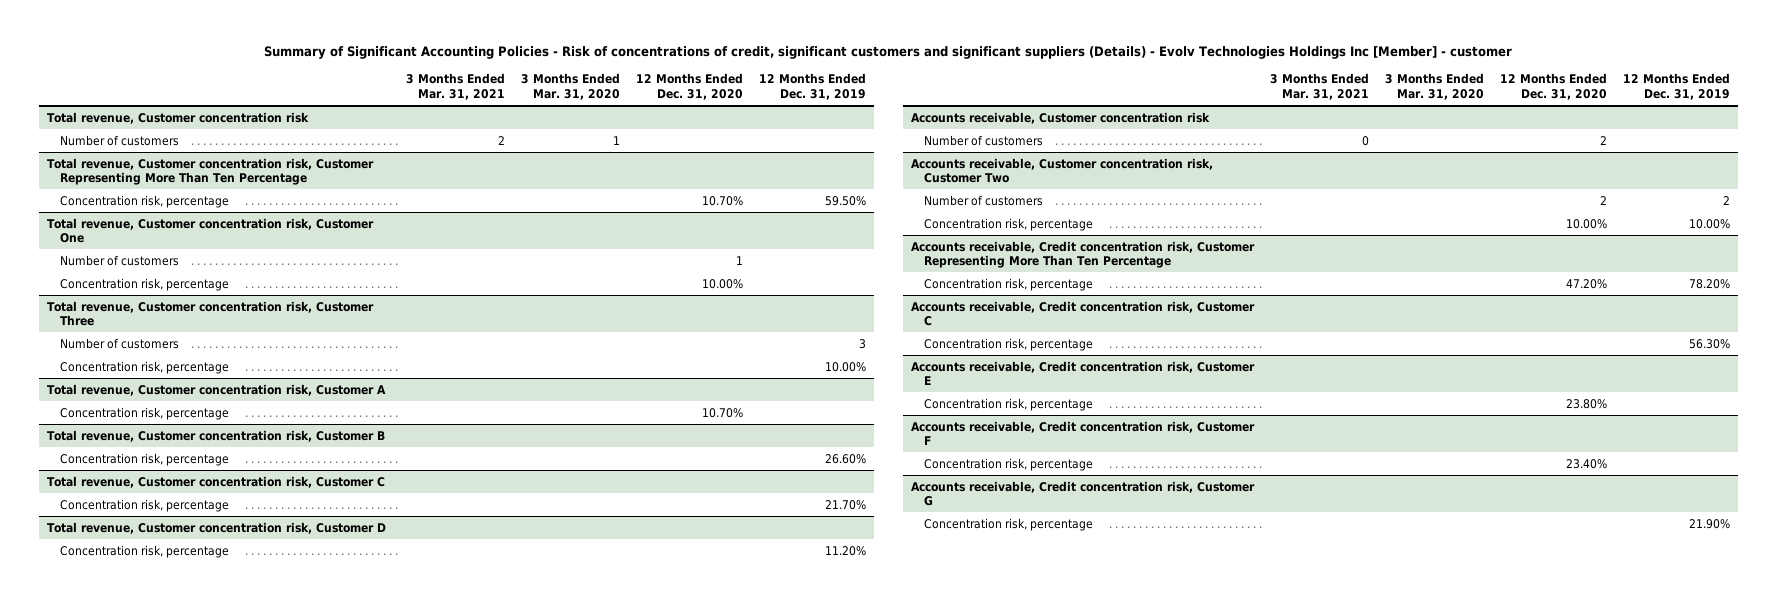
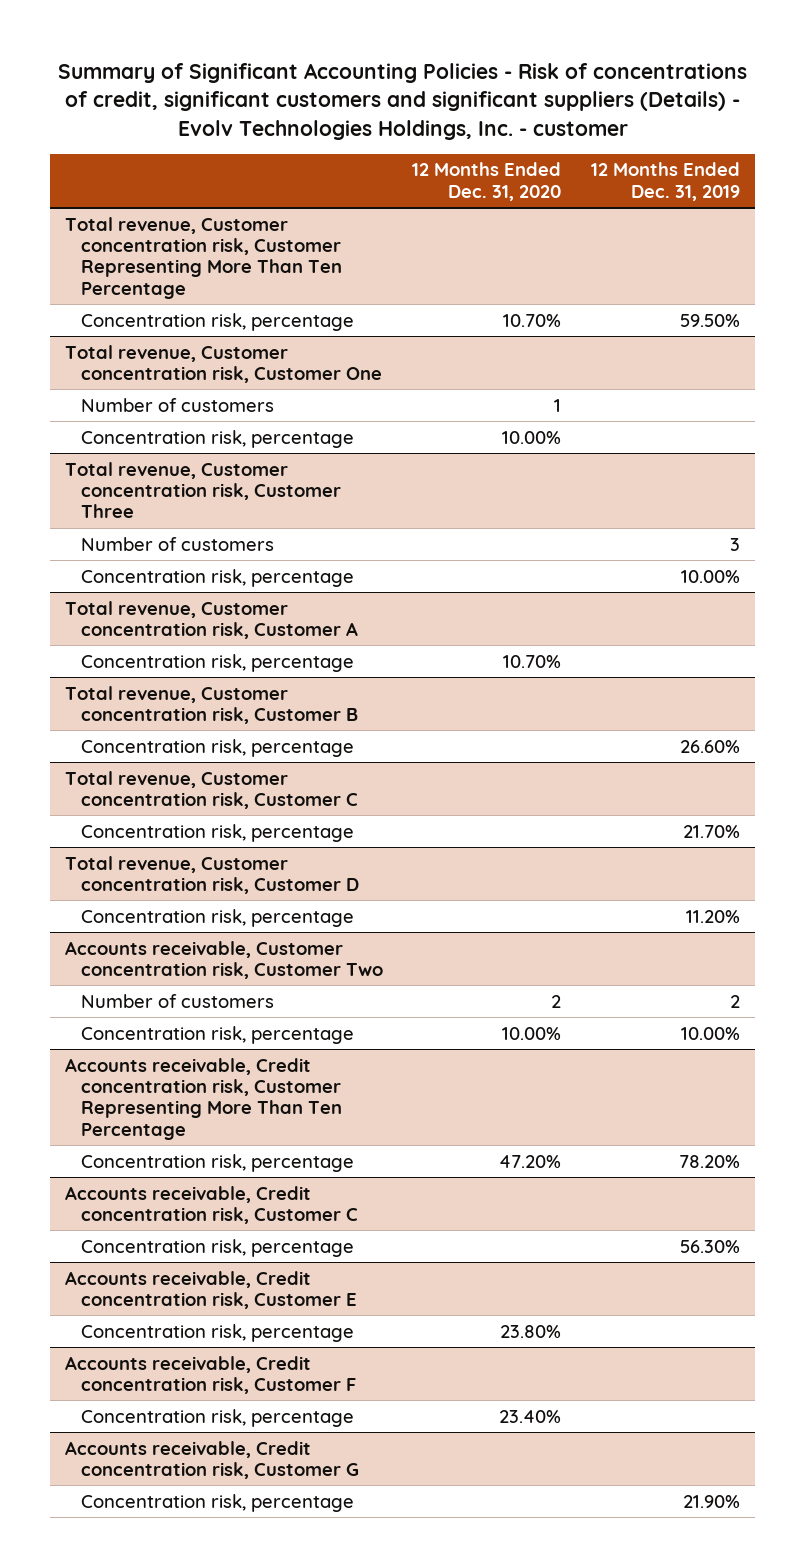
- Summary of Significant Accounting Policies - Risk of concentrations of credit, significant customers and significant suppliers (Details) - Evolv Technologies Holdings Inc [Member] - customer
+ Summary of Significant Accounting Policies - Risk of concentrations of credit, significant customers and significant suppliers (Details) - Evolv Technologies Holdings, Inc. - customer
- | 3 Months Ended Mar. 31, 2021 | 3 Months Ended Mar. 31, 2020 | 12 Months Ended Dec. 31, 2020 | 12 Months Ended Dec. 31, 2019
+ | 12 Months Ended Dec. 31, 2020 | 12 Months Ended Dec. 31, 2019
- Total revenue, Customer concentration risk
- Number of customers | 2 | 1 | |
- Accounts receivable, Customer concentration risk
- Number of customers | 0 | | 2 |

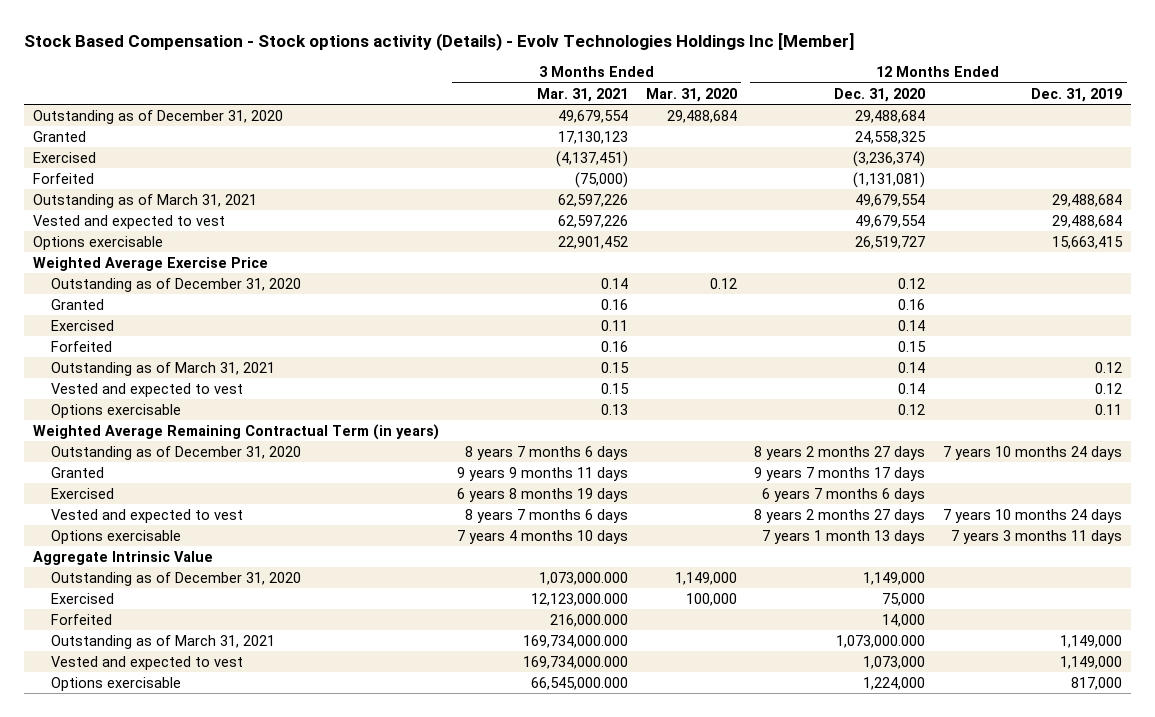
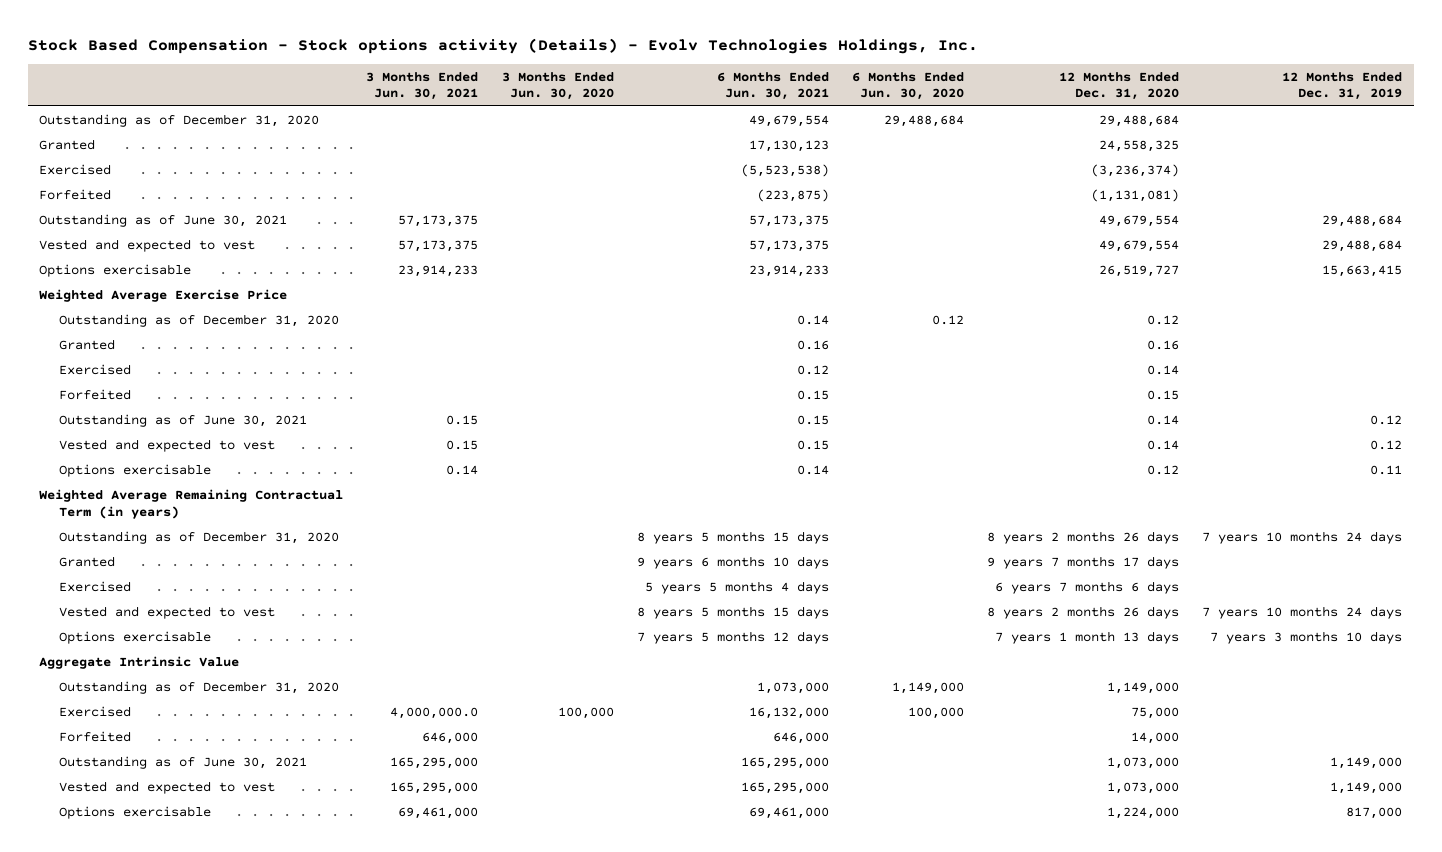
- Stock Based Compensation - Stock options activity (Details) - Evolv Technologies Holdings Inc [Member]
+ Stock Based Compensation - Stock options activity (Details) - Evolv Technologies Holdings, Inc.
- | 3 Months Ended Mar. 31, 2021 | 3 Months Ended Mar. 31, 2020 | 12 Months Ended Dec. 31, 2020 | 12 Months Ended Dec. 31, 2019
+ | 3 Months Ended Jun. 30, 2021 | 3 Months Ended Jun. 30, 2020 | 6 Months Ended Jun. 30, 2021 | 6 Months Ended Jun. 30, 2020 | 12 Months Ended Dec. 31, 2020 | 12 Months Ended Dec. 31, 2019
- Outstanding as of March 31, 2021 | 62,597,226 | | 49,679,554 | 29,488,684
+ Outstanding as of June 30, 2021 | 57,173,375 | | 57,173,375 | | 49,679,554 | 29,488,684
- Outstanding as of March 31, 2021 | 0.15 | | 0.14 | 0.12
+ Outstanding as of June 30, 2021 | 0.15 | | 0.15 | | 0.14 | 0.12
- Outstanding as of December 31, 2020 | 8 years 7 months 6 days | | 8 years 2 months 27 days | 7 years 10 months 24 days
+ Outstanding as of December 31, 2020 | | | 8 years 5 months 15 days | | 8 years 2 months 26 days | 7 years 10 months 24 days
- Vested and expected to vest | 8 years 7 months 6 days | | 8 years 2 months 27 days | 7 years 10 months 24 days
- Options exercisable | 7 years 4 months 10 days | | 7 years 1 month 13 days | 7 years 3 months 11 days
+ Vested and expected to vest | | | 8 years 5 months 15 days | | 8 years 2 months 26 days | 7 years 10 months 24 days
+ Options exercisable | | | 7 years 5 months 12 days | | 7 years 1 month 13 days | 7 years 3 months 10 days
- Outstanding as of March 31, 2021 | 169,734,000.000 | | 1,073,000.000 | 1,149,000
+ Outstanding as of June 30, 2021 | 165,295,000 | | 165,295,000 | | 1,073,000 | 1,149,000

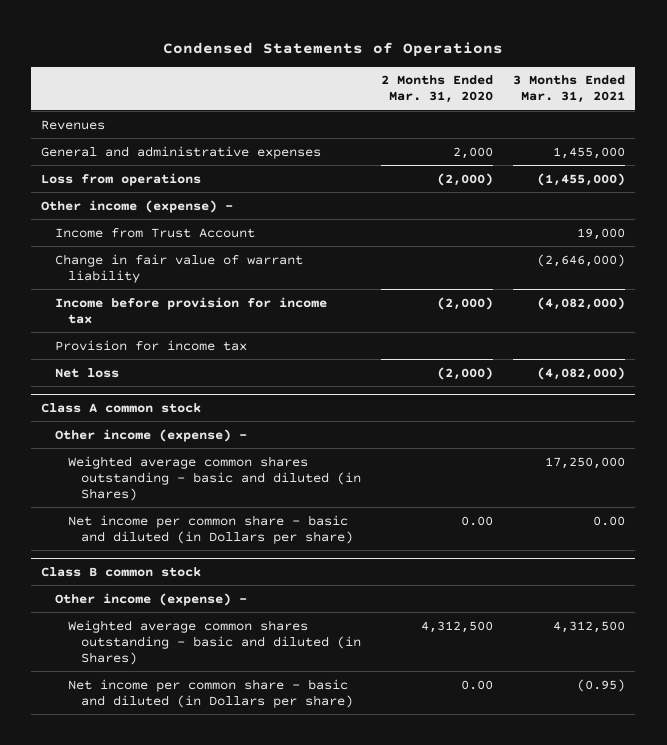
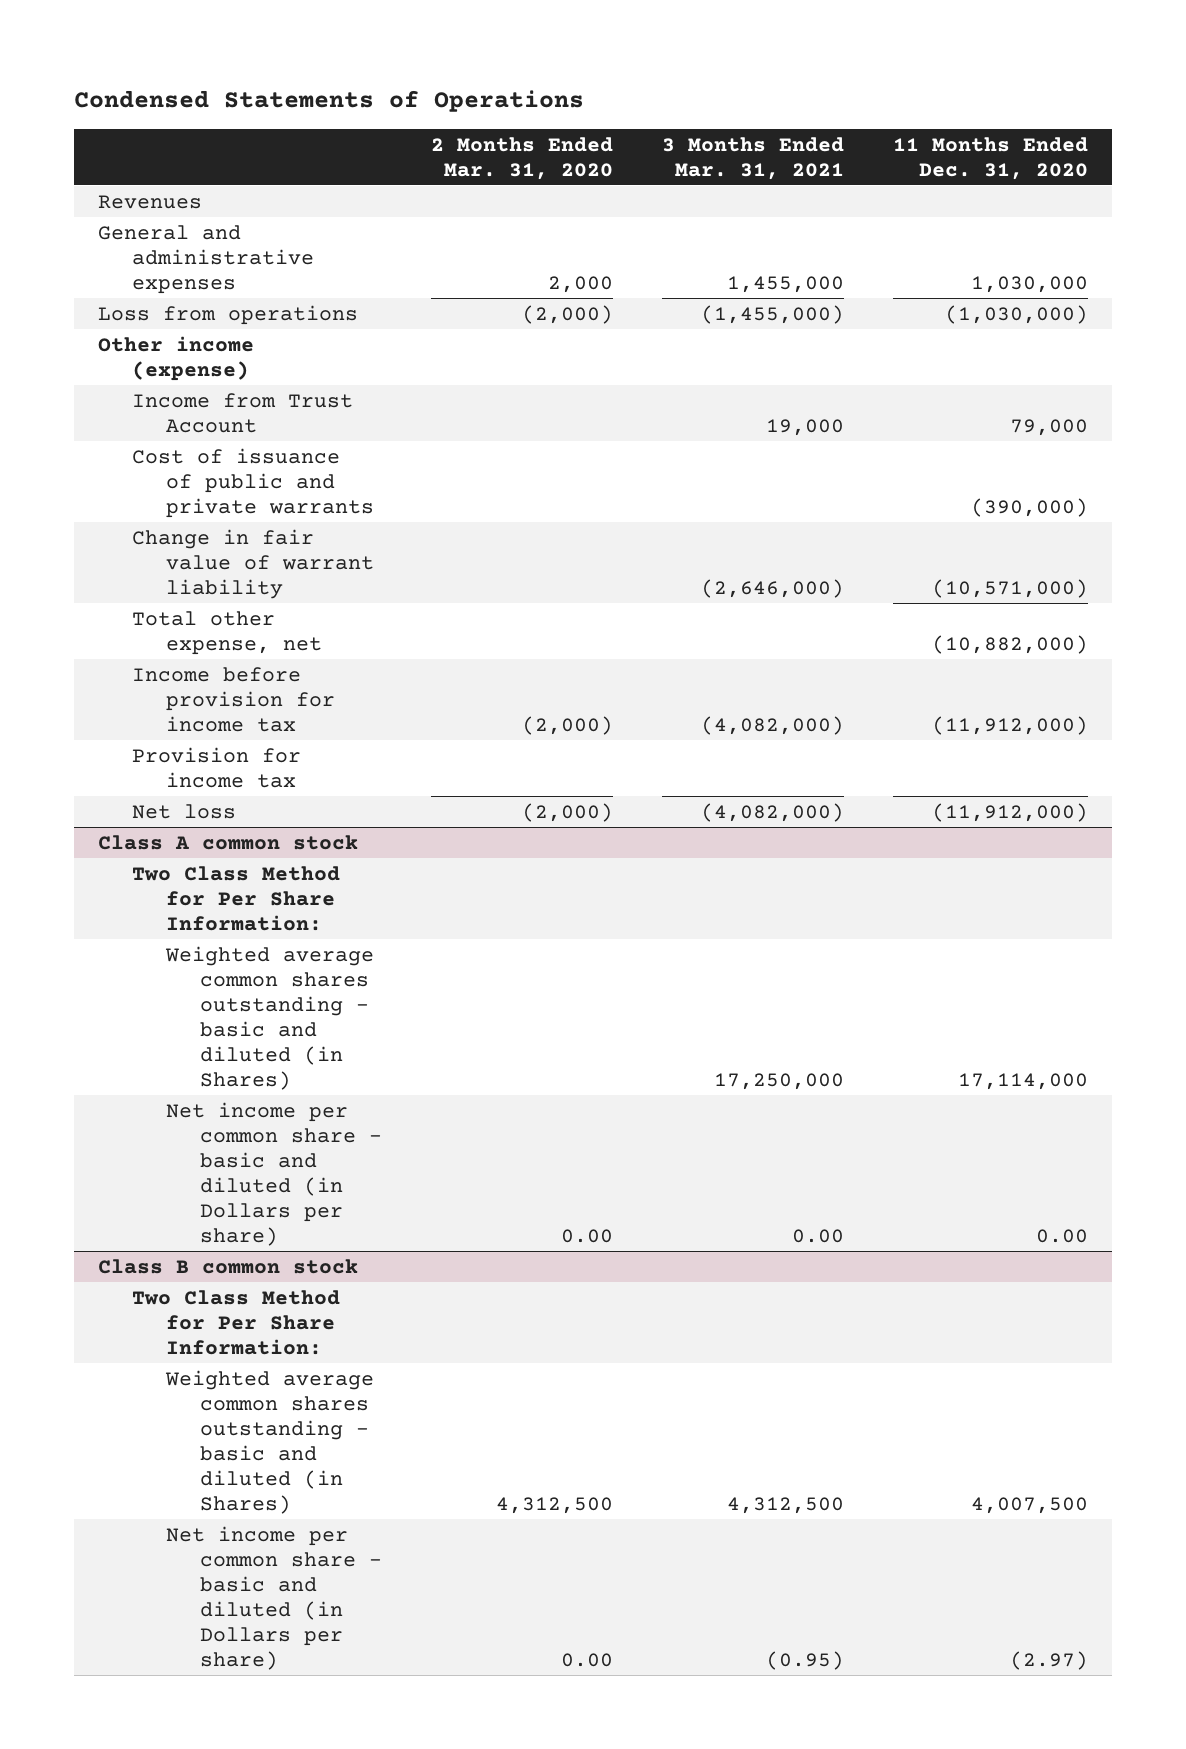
- | 2 Months Ended Mar. 31, 2020 | 3 Months Ended Mar. 31, 2021
+ | 2 Months Ended Mar. 31, 2020 | 3 Months Ended Mar. 31, 2021 | 11 Months Ended Dec. 31, 2020
- Other income (expense) -
+ Other income (expense)
+ Cost of issuance of public and private warrants | | | (390,000)
+ Total other expense, net | | | (10,882,000)
@ Class A common stock
- Other income (expense) -
+ Two Class Method for Per Share Information:
@ Class B common stock
- Other income (expense) -
+ Two Class Method for Per Share Information:

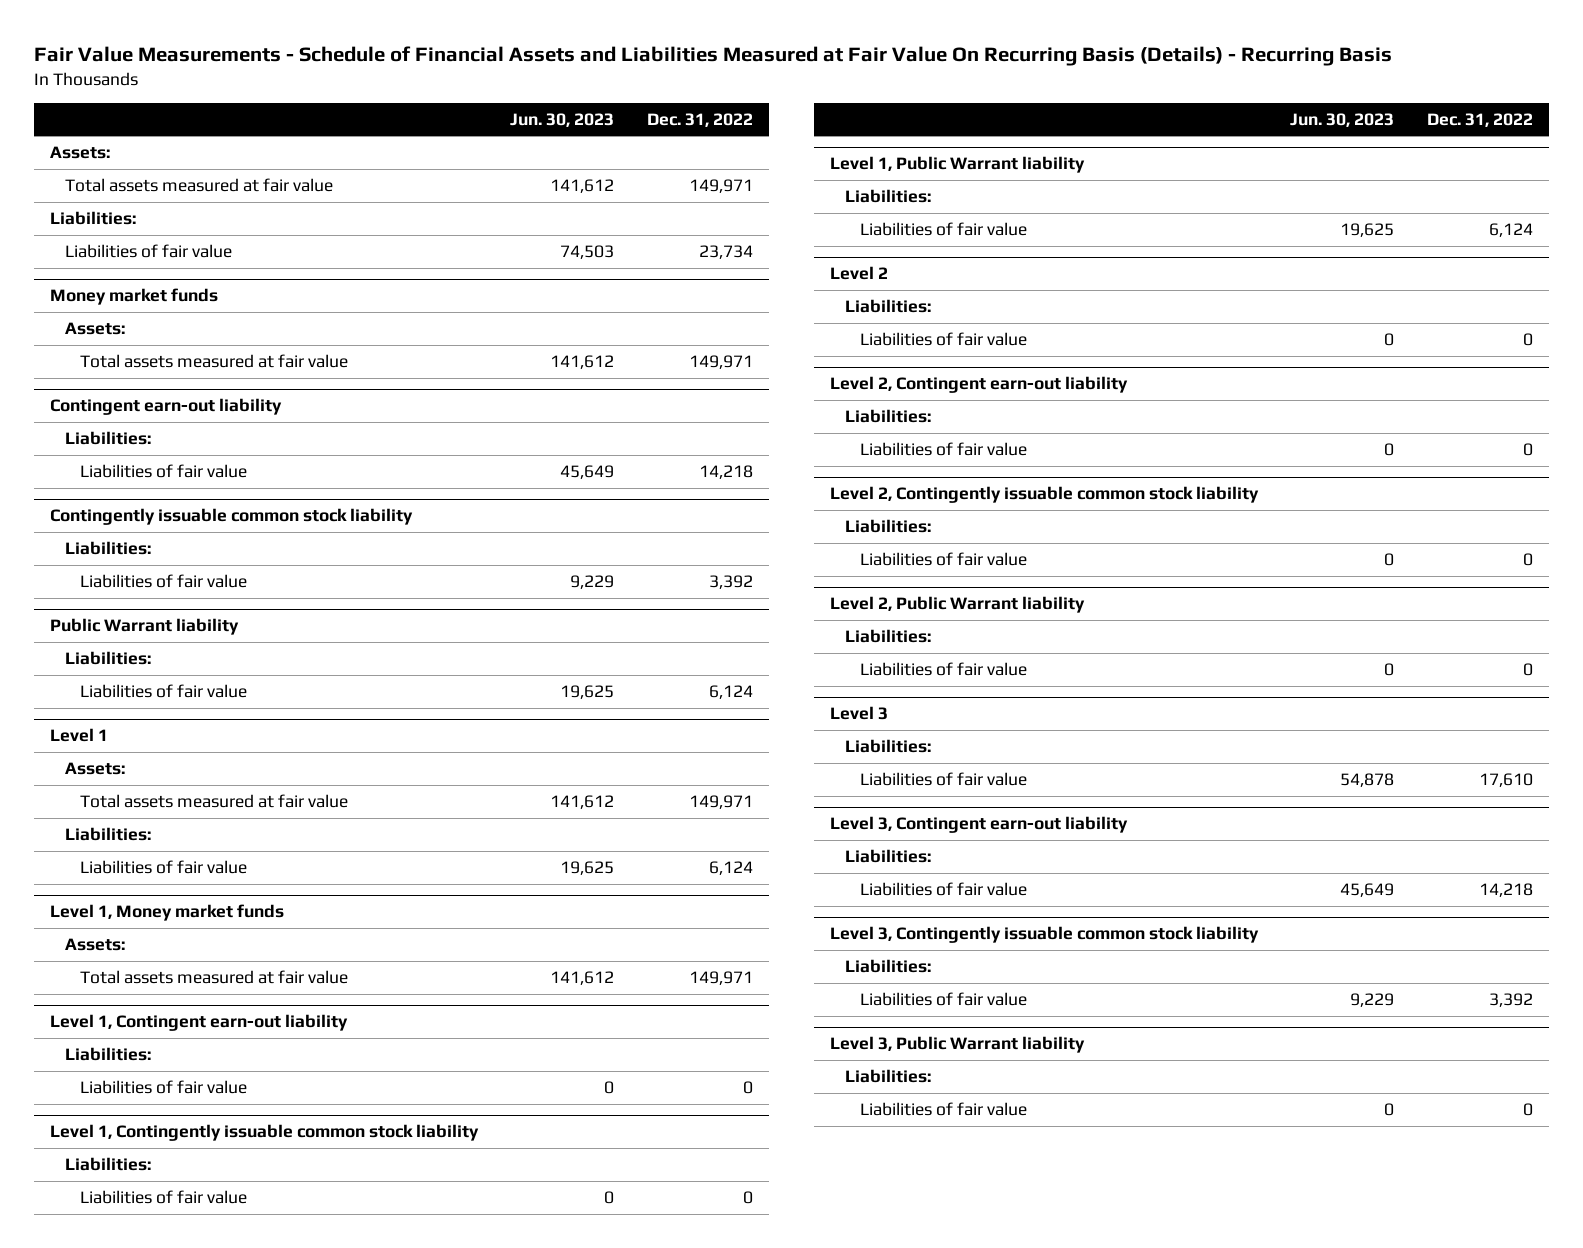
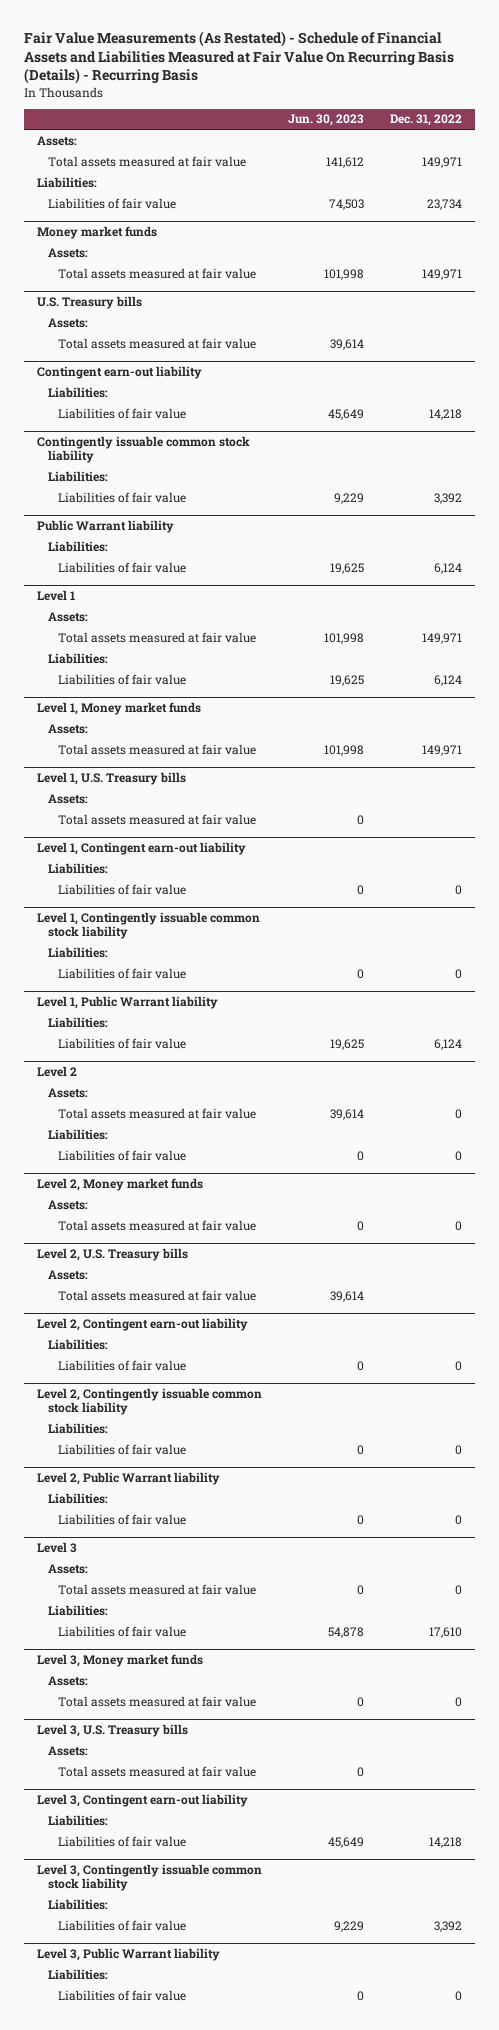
- Fair Value Measurements - Schedule of Financial Assets and Liabilities Measured at Fair Value On Recurring Basis (Details) - Recurring Basis
+ Fair Value Measurements (As Restated) - Schedule of Financial Assets and Liabilities Measured at Fair Value On Recurring Basis (Details) - Recurring Basis
@ Money market funds
- Total assets measured at fair value | 141,612 | 149,971
+ Total assets measured at fair value | 101,998 | 149,971
+ U.S. Treasury bills
+ Assets:
+ Total assets measured at fair value | 39,614 |
@ Level 1
- Total assets measured at fair value | 141,612 | 149,971
+ Total assets measured at fair value | 101,998 | 149,971
@ Level 1, Money market funds
- Total assets measured at fair value | 141,612 | 149,971
+ Total assets measured at fair value | 101,998 | 149,971
+ Level 1, U.S. Treasury bills
+ Assets:
+ Total assets measured at fair value | 0 |
@ Level 2
+ Assets:
+ Total assets measured at fair value | 39,614 | 0
+ Level 2, Money market funds
+ Assets:
+ Total assets measured at fair value | 0 | 0
+ Level 2, U.S. Treasury bills
+ Assets:
+ Total assets measured at fair value | 39,614 |
@ Level 3
+ Assets:
+ Total assets measured at fair value | 0 | 0
+ Level 3, Money market funds
+ Assets:
+ Total assets measured at fair value | 0 | 0
+ Level 3, U.S. Treasury bills
+ Assets:
+ Total assets measured at fair value | 0 |

